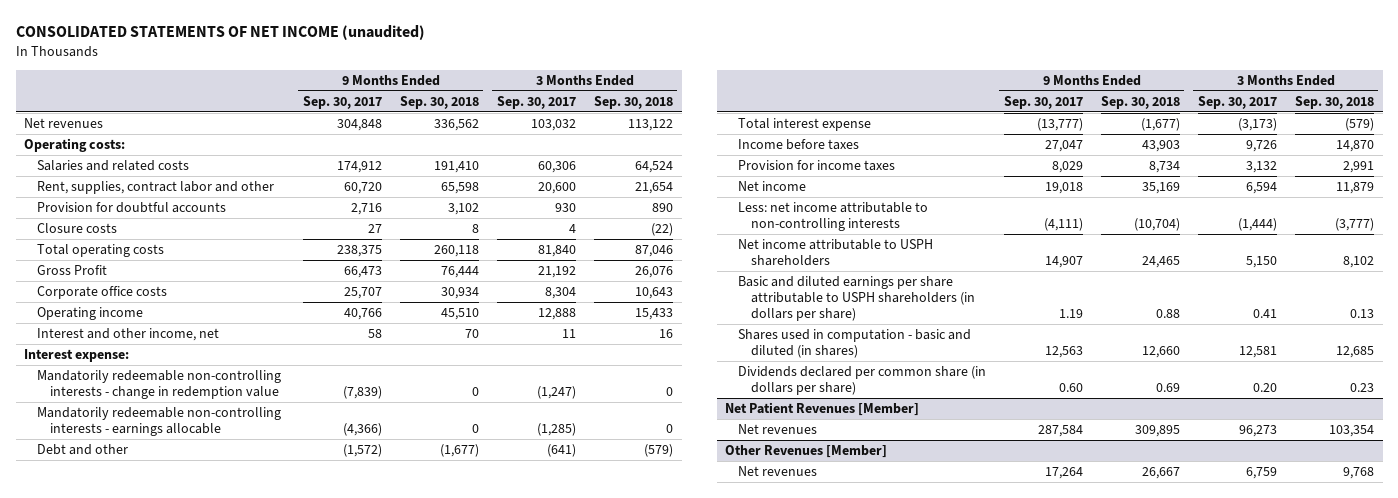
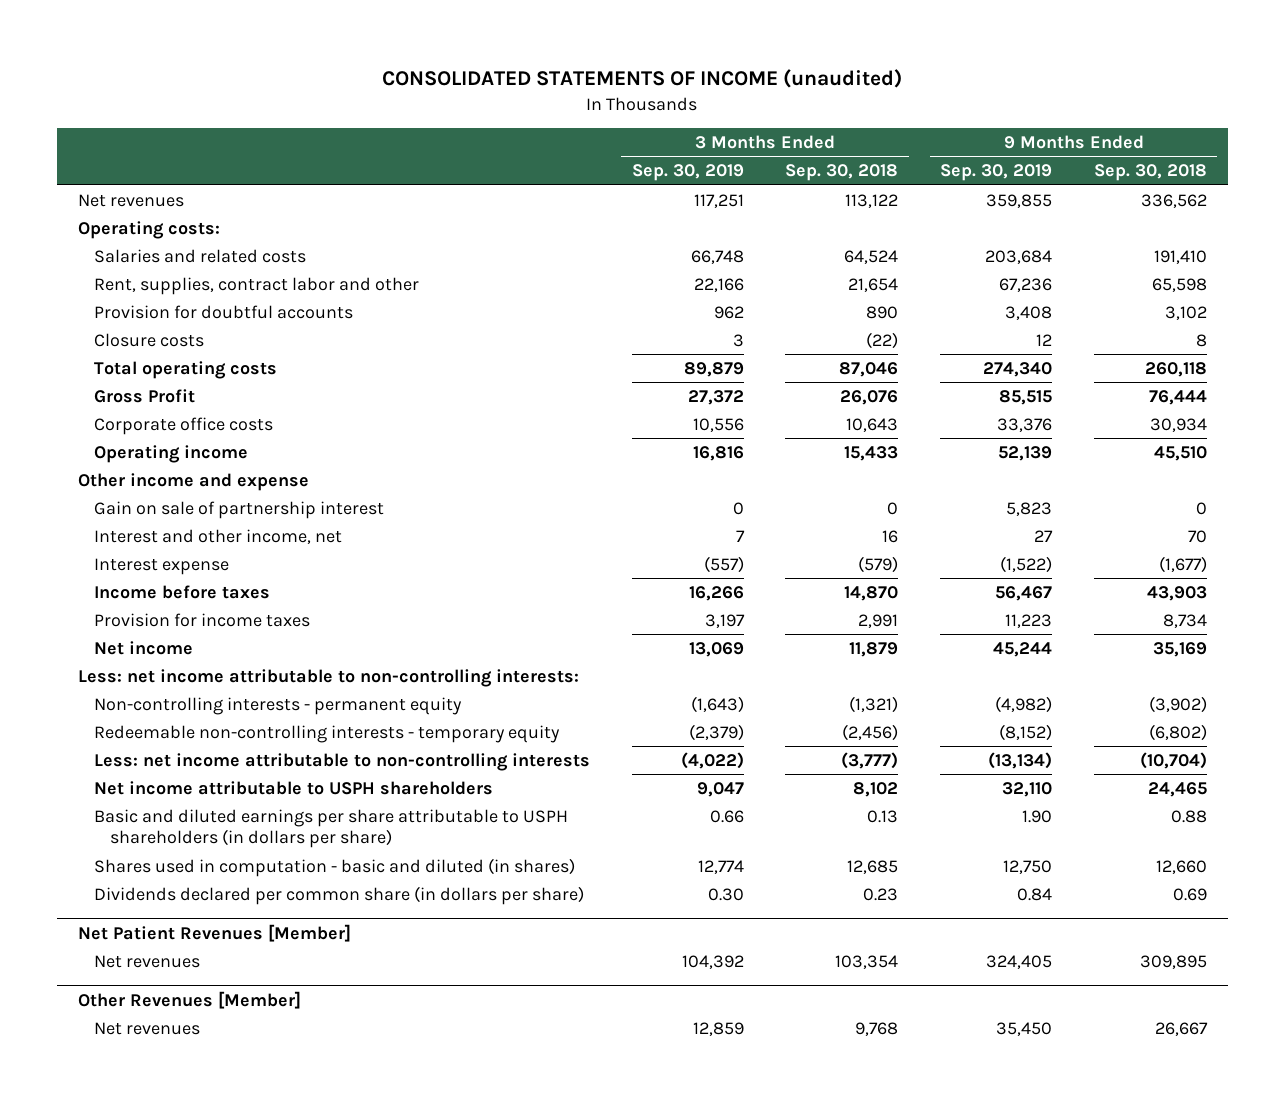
- CONSOLIDATED STATEMENTS OF NET INCOME (unaudited)
+ CONSOLIDATED STATEMENTS OF INCOME (unaudited)
- | 9 Months Ended Sep. 30, 2017 | 9 Months Ended Sep. 30, 2018 | 3 Months Ended Sep. 30, 2017 | 3 Months Ended Sep. 30, 2018
+ | 3 Months Ended Sep. 30, 2019 | 3 Months Ended Sep. 30, 2018 | 9 Months Ended Sep. 30, 2019 | 9 Months Ended Sep. 30, 2018
+ Other income and expense
+ Gain on sale of partnership interest | 0 | 0 | 5,823 | 0
- Interest expense:
- Mandatorily redeemable non-controlling interests - change in redemption value | (7,839) | 0 | (1,247) | 0
- Mandatorily redeemable non-controlling interests - earnings allocable | (4,366) | 0 | (1,285) | 0
- Debt and other | (1,572) | (1,677) | (641) | (579)
- Total interest expense | (13,777) | (1,677) | (3,173) | (579)
+ Interest expense | (557) | (579) | (1,522) | (1,677)
+ Less: net income attributable to non-controlling interests:
+ Non-controlling interests - permanent equity | (1,643) | (1,321) | (4,982) | (3,902)
+ Redeemable non-controlling interests - temporary equity | (2,379) | (2,456) | (8,152) | (6,802)

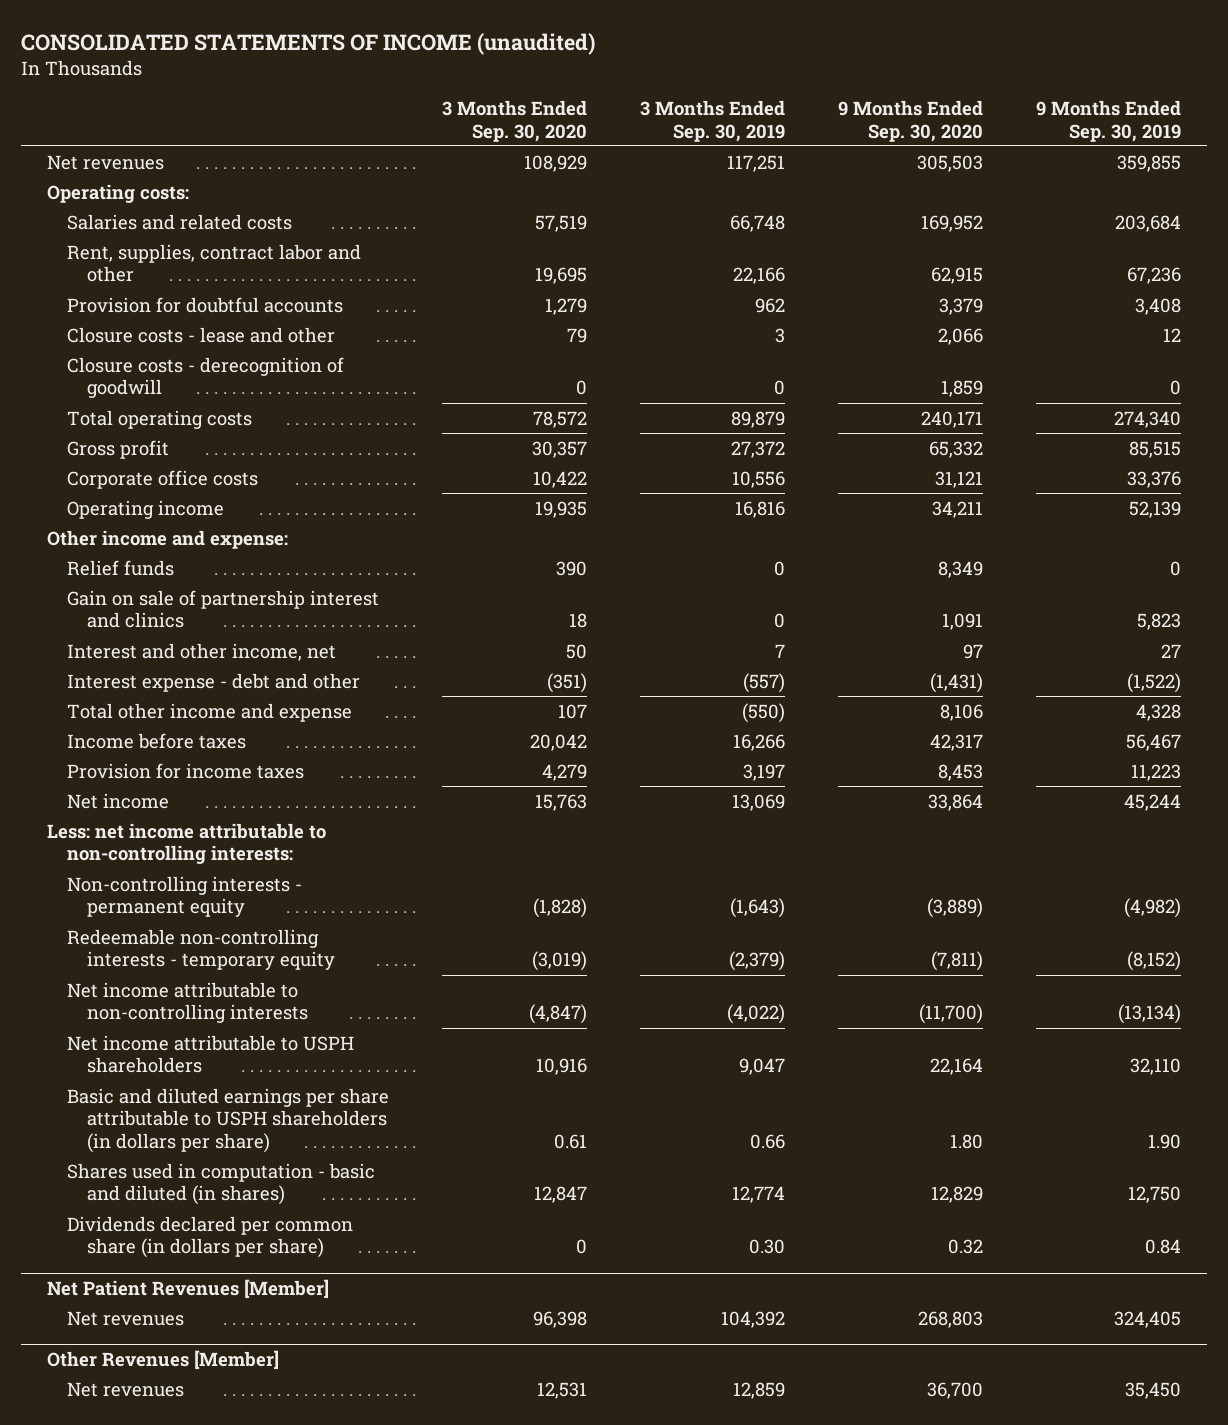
- | 3 Months Ended Sep. 30, 2019 | 3 Months Ended Sep. 30, 2018 | 9 Months Ended Sep. 30, 2019 | 9 Months Ended Sep. 30, 2018
+ | 3 Months Ended Sep. 30, 2020 | 3 Months Ended Sep. 30, 2019 | 9 Months Ended Sep. 30, 2020 | 9 Months Ended Sep. 30, 2019
- Closure costs | 3 | (22) | 12 | 8
+ Closure costs - lease and other | 79 | 3 | 2,066 | 12
+ Closure costs - derecognition of goodwill | 0 | 0 | 1,859 | 0
- Gross Profit | 27,372 | 26,076 | 85,515 | 76,444
+ Gross profit | 30,357 | 27,372 | 65,332 | 85,515
- Other income and expense
- Gain on sale of partnership interest | 0 | 0 | 5,823 | 0
+ Other income and expense:
+ Relief funds | 390 | 0 | 8,349 | 0
+ Gain on sale of partnership interest and clinics | 18 | 0 | 1,091 | 5,823
- Interest expense | (557) | (579) | (1,522) | (1,677)
+ Interest expense - debt and other | (351) | (557) | (1,431) | (1,522)
+ Total other income and expense | 107 | (550) | 8,106 | 4,328
- Less: net income attributable to non-controlling interests | (4,022) | (3,777) | (13,134) | (10,704)
+ Net income attributable to non-controlling interests | (4,847) | (4,022) | (11,700) | (13,134)

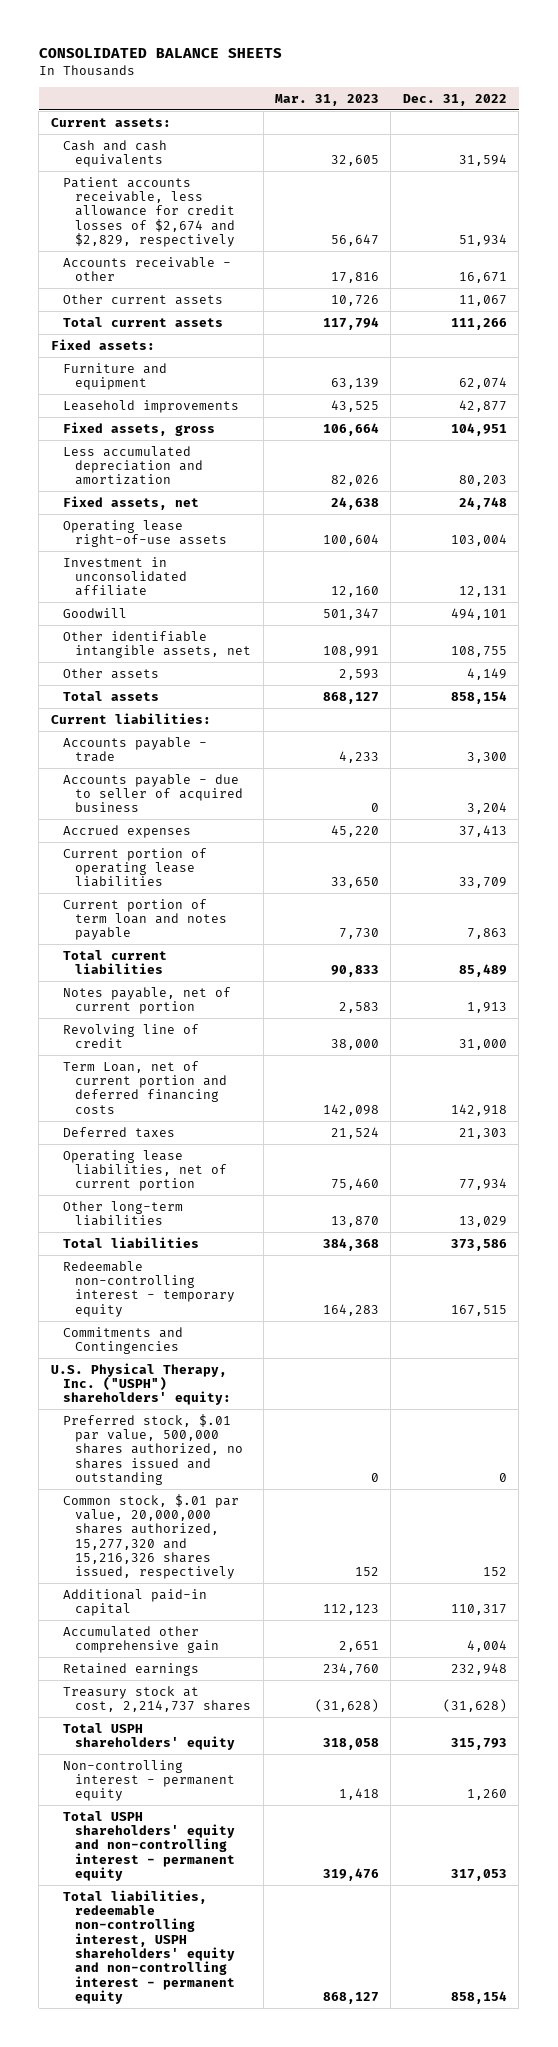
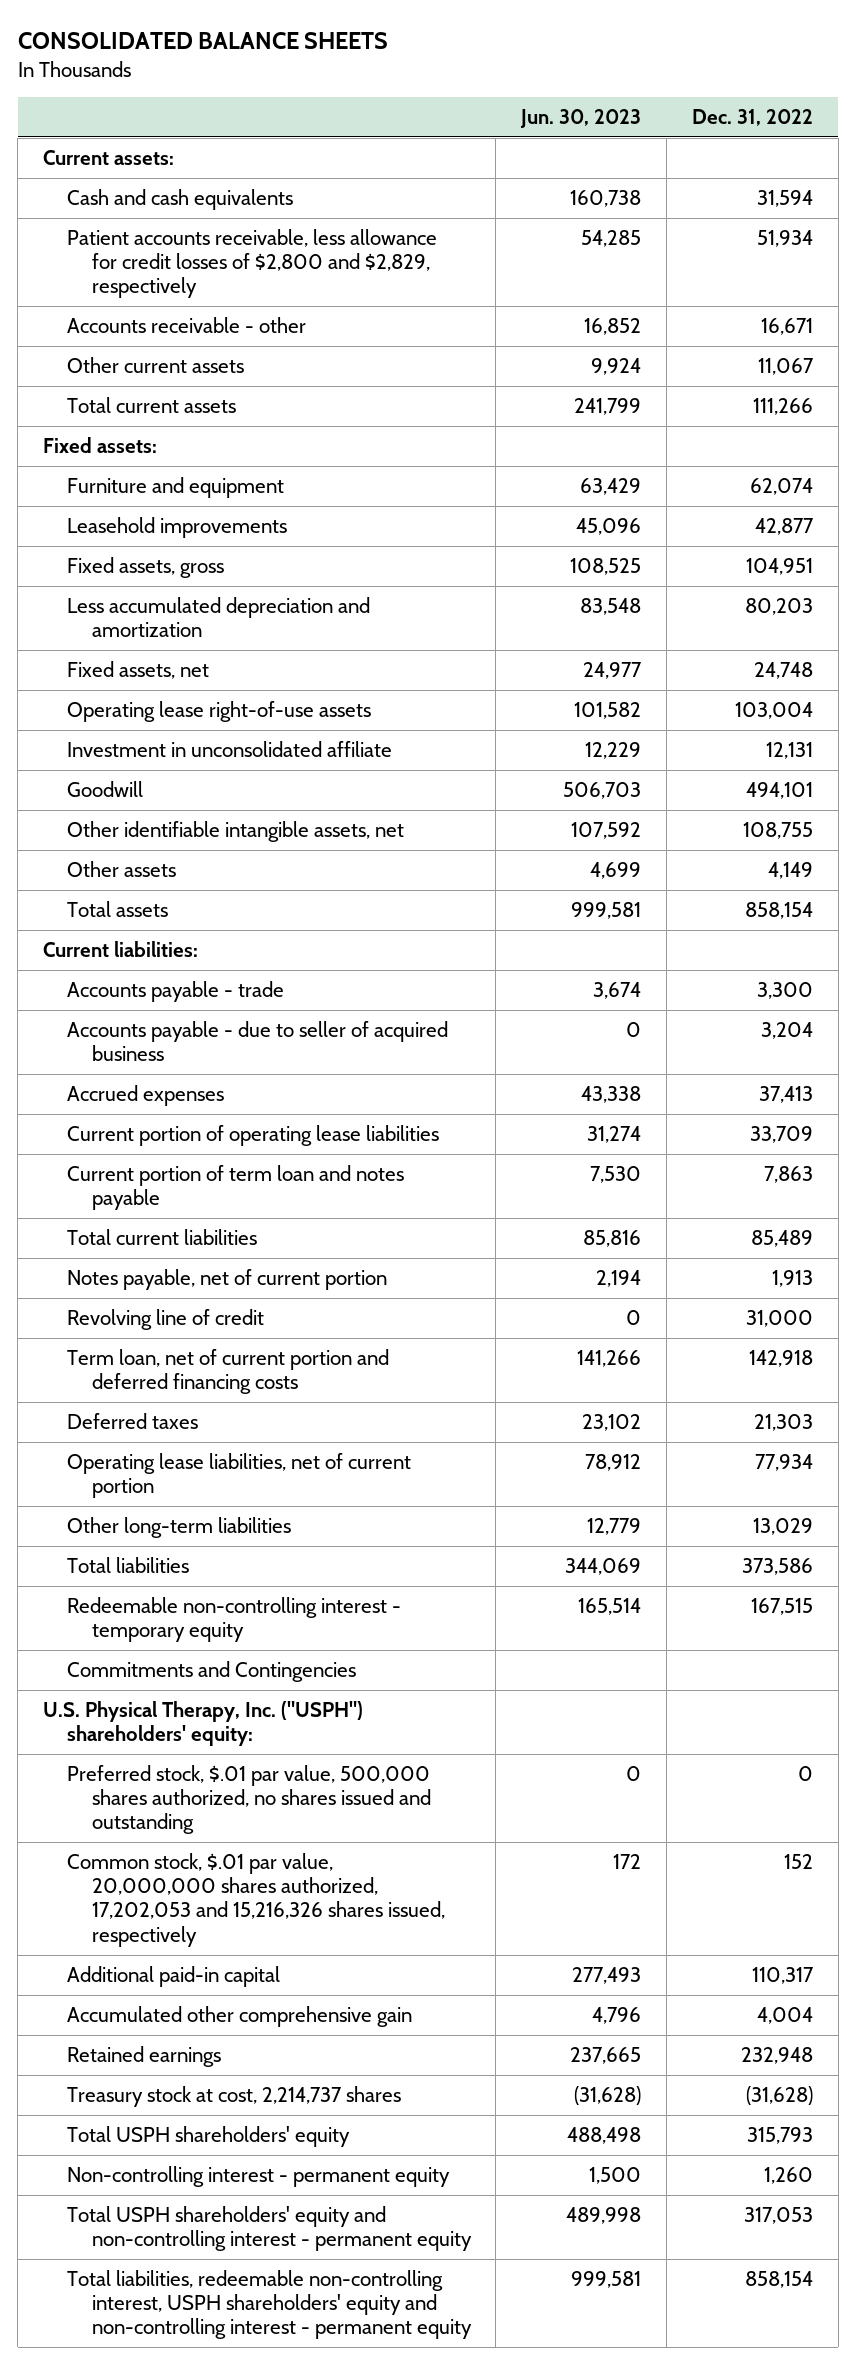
- | Mar. 31, 2023 | Dec. 31, 2022
+ | Jun. 30, 2023 | Dec. 31, 2022
- Patient accounts receivable, less allowance for credit losses of $2,674 and $2,829, respectively | 56,647 | 51,934
+ Patient accounts receivable, less allowance for credit losses of $2,800 and $2,829, respectively | 54,285 | 51,934
- Term Loan, net of current portion and deferred financing costs | 142,098 | 142,918
+ Term loan, net of current portion and deferred financing costs | 141,266 | 142,918
- Common stock, $.01 par value, 20,000,000 shares authorized, 15,277,320 and 15,216,326 shares issued, respectively | 152 | 152
+ Common stock, $.01 par value, 20,000,000 shares authorized, 17,202,053 and 15,216,326 shares issued, respectively | 172 | 152

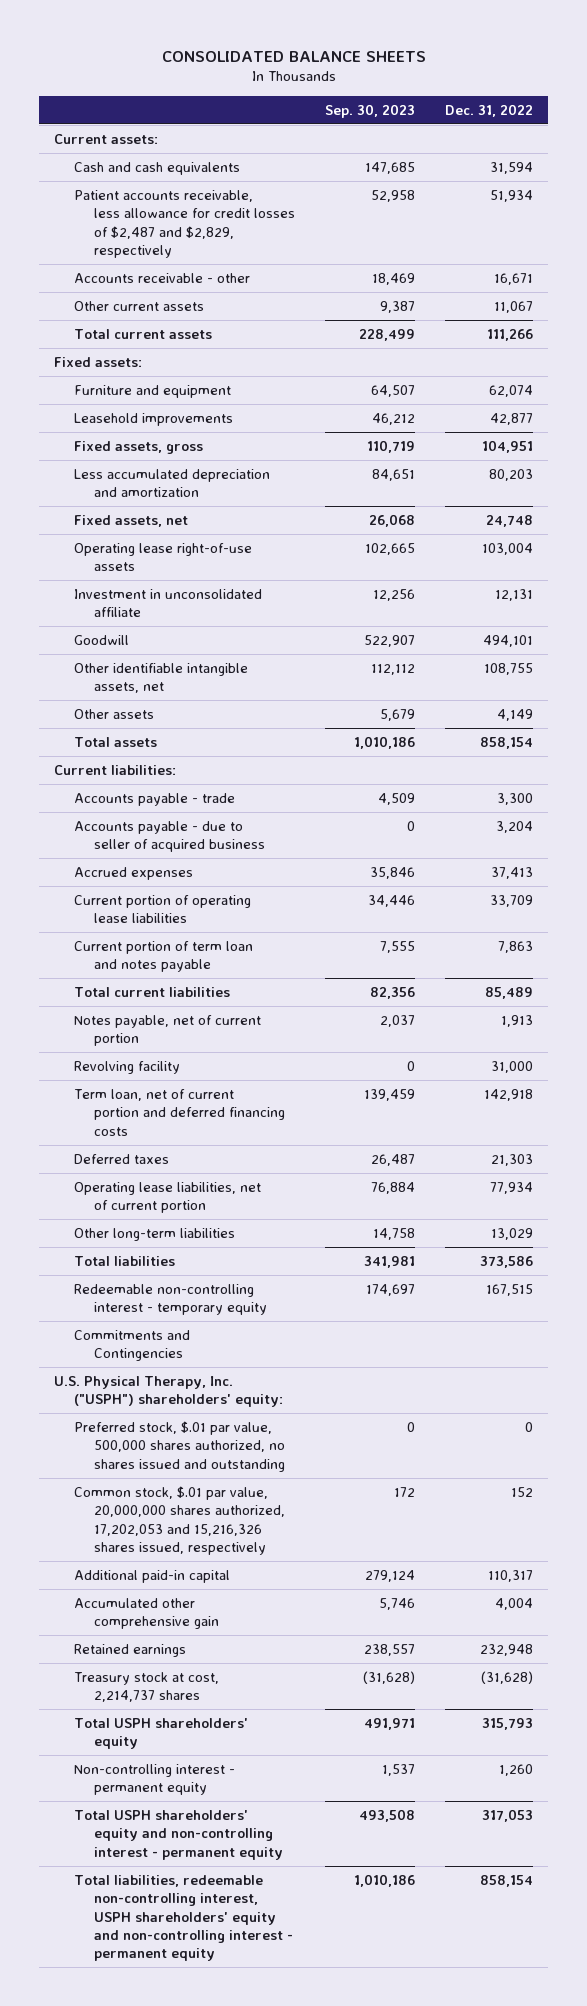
- | Jun. 30, 2023 | Dec. 31, 2022
+ | Sep. 30, 2023 | Dec. 31, 2022
- Patient accounts receivable, less allowance for credit losses of $2,800 and $2,829, respectively | 54,285 | 51,934
+ Patient accounts receivable, less allowance for credit losses of $2,487 and $2,829, respectively | 52,958 | 51,934
- Revolving line of credit | 0 | 31,000
+ Revolving facility | 0 | 31,000

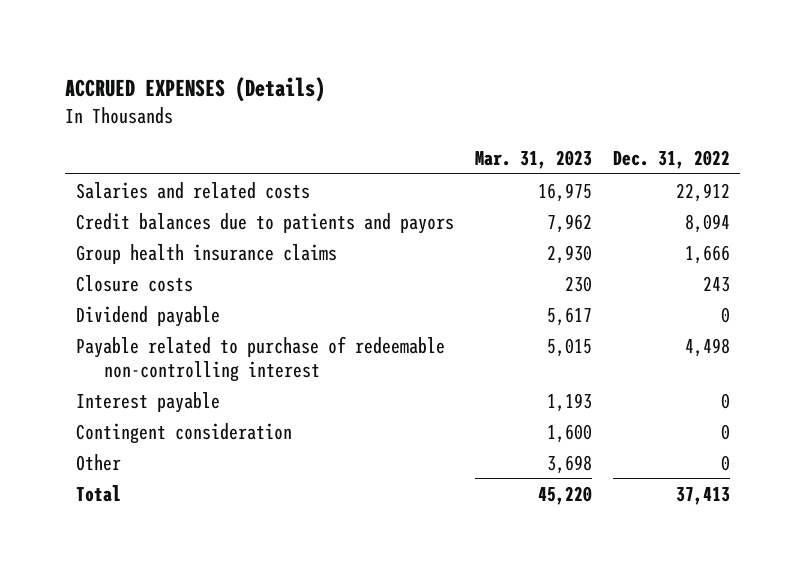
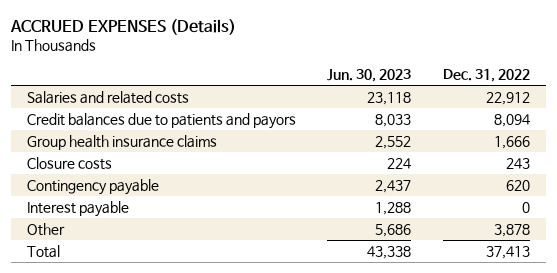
- | Mar. 31, 2023 | Dec. 31, 2022
+ | Jun. 30, 2023 | Dec. 31, 2022
- Dividend payable | 5,617 | 0
- Payable related to purchase of redeemable non-controlling interest | 5,015 | 4,498
+ Contingency payable | 2,437 | 620
- Contingent consideration | 1,600 | 0
- Other | 3,698 | 0
+ Other | 5,686 | 3,878

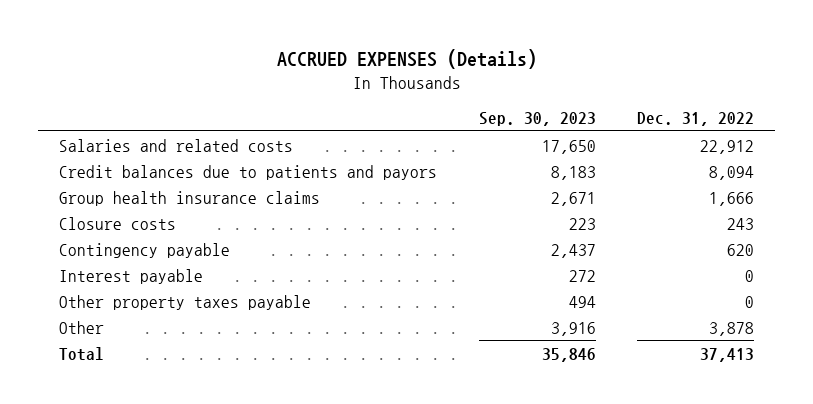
- | Jun. 30, 2023 | Dec. 31, 2022
+ | Sep. 30, 2023 | Dec. 31, 2022
+ Other property taxes payable | 494 | 0

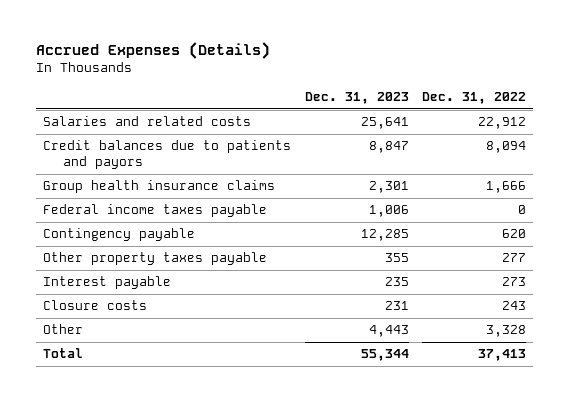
- ACCRUED EXPENSES (Details)
+ Accrued Expenses (Details)
- | Sep. 30, 2023 | Dec. 31, 2022
+ | Dec. 31, 2023 | Dec. 31, 2022
+ Federal income taxes payable | 1,006 | 0
- Interest payable | 272 | 0
- Other property taxes payable | 494 | 0
- Other | 3,916 | 3,878
+ Other property taxes payable | 355 | 277
+ Interest payable | 235 | 273
moved down: Closure costs | 231 | 243
+ Other | 4,443 | 3,328

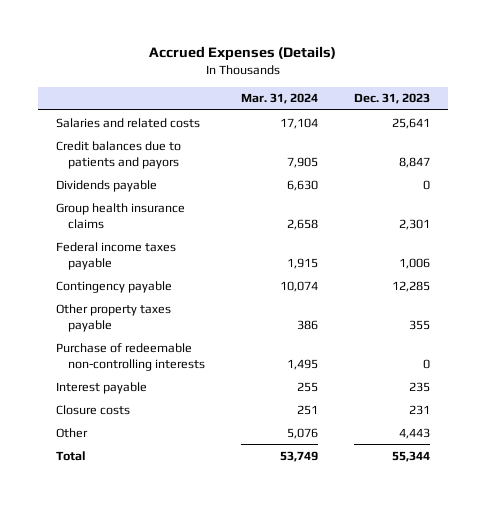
- | Dec. 31, 2023 | Dec. 31, 2022
+ | Mar. 31, 2024 | Dec. 31, 2023
+ Dividends payable | 6,630 | 0
+ Purchase of redeemable non-controlling interests | 1,495 | 0

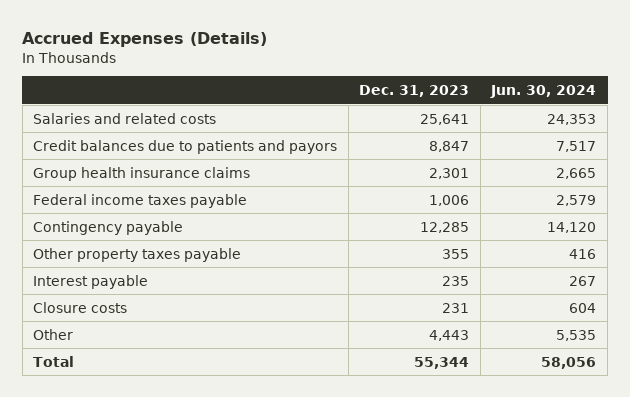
- | Mar. 31, 2024 | Dec. 31, 2023
+ | Dec. 31, 2023 | Jun. 30, 2024
- Dividends payable | 6,630 | 0
- Purchase of redeemable non-controlling interests | 1,495 | 0

